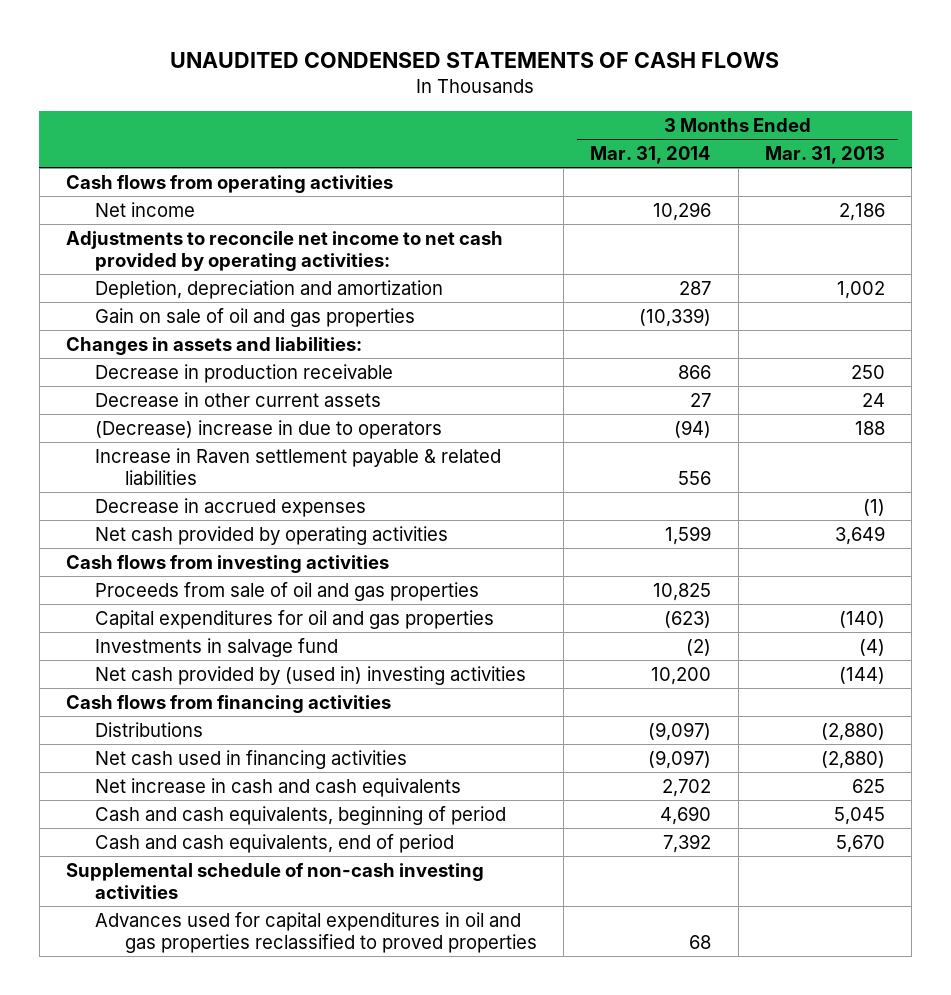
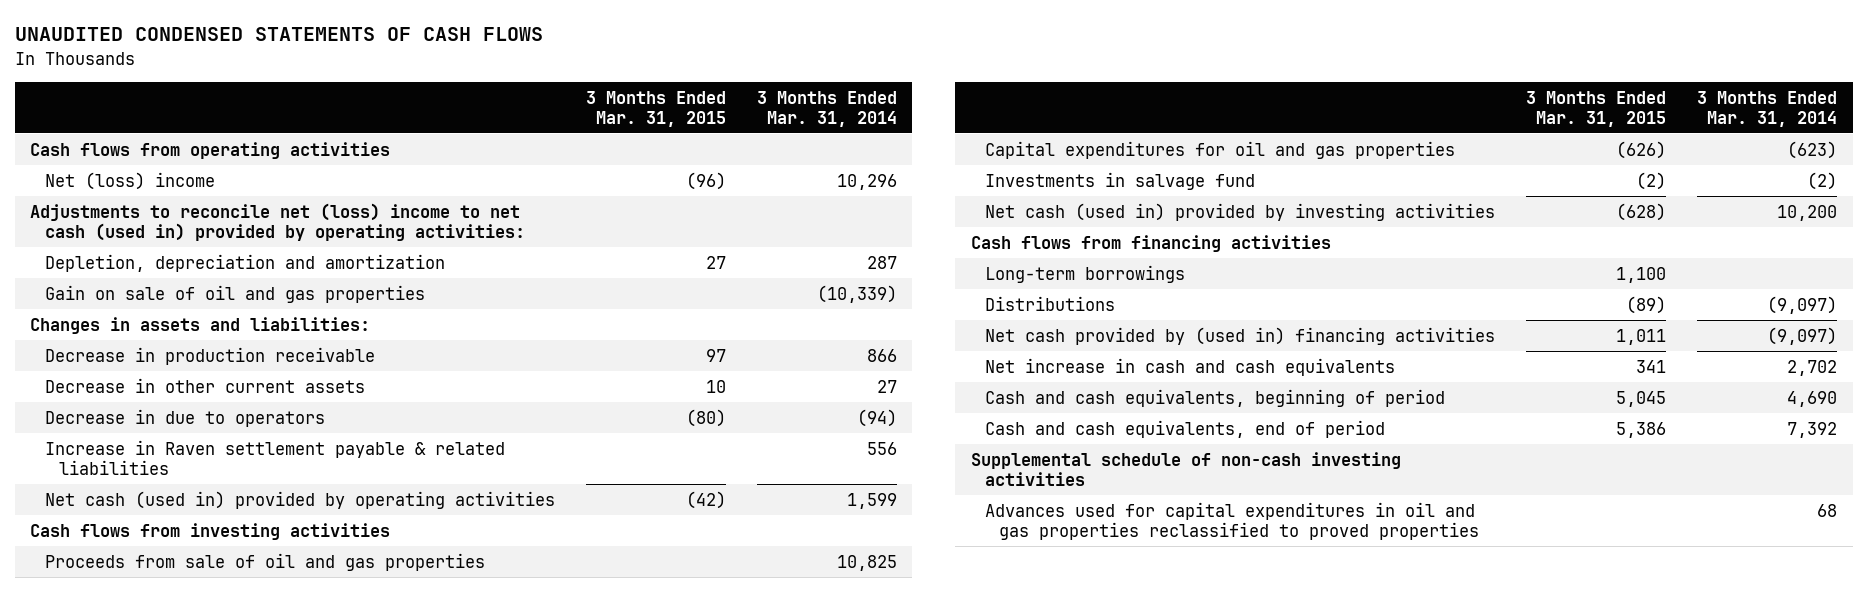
- | 3 Months Ended Mar. 31, 2014 | 3 Months Ended Mar. 31, 2013
+ | 3 Months Ended Mar. 31, 2015 | 3 Months Ended Mar. 31, 2014
- Net income | 10,296 | 2,186
- Adjustments to reconcile net income to net cash provided by operating activities:
+ Net (loss) income | (96) | 10,296
+ Adjustments to reconcile net (loss) income to net cash (used in) provided by operating activities:
- (Decrease) increase in due to operators | (94) | 188
+ Decrease in due to operators | (80) | (94)
- Decrease in accrued expenses | | (1)
- Net cash provided by operating activities | 1,599 | 3,649
+ Net cash (used in) provided by operating activities | (42) | 1,599
- Net cash provided by (used in) investing activities | 10,200 | (144)
+ Net cash (used in) provided by investing activities | (628) | 10,200
+ Long-term borrowings | 1,100 |
- Net cash used in financing activities | (9,097) | (2,880)
+ Net cash provided by (used in) financing activities | 1,011 | (9,097)

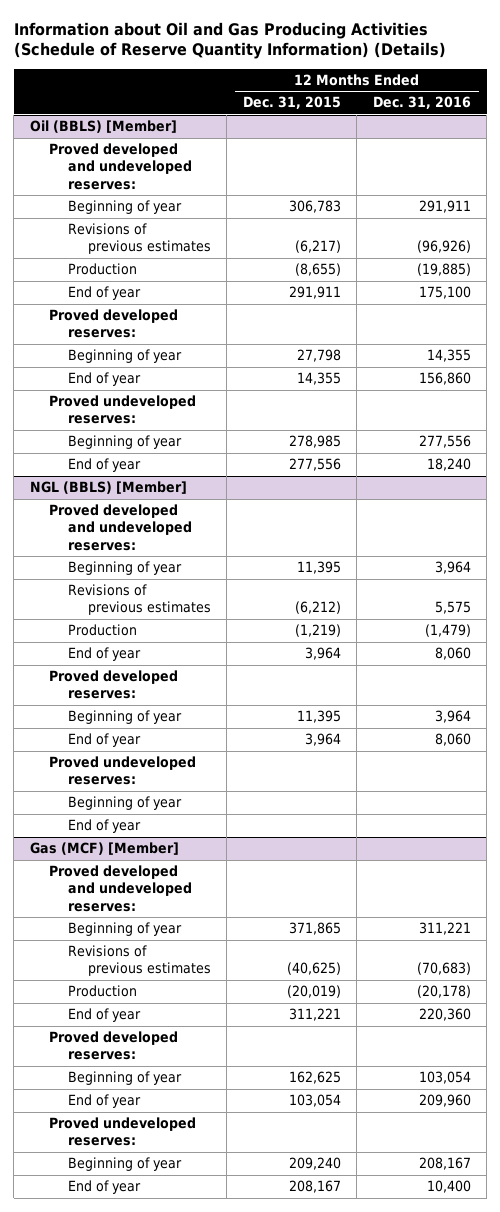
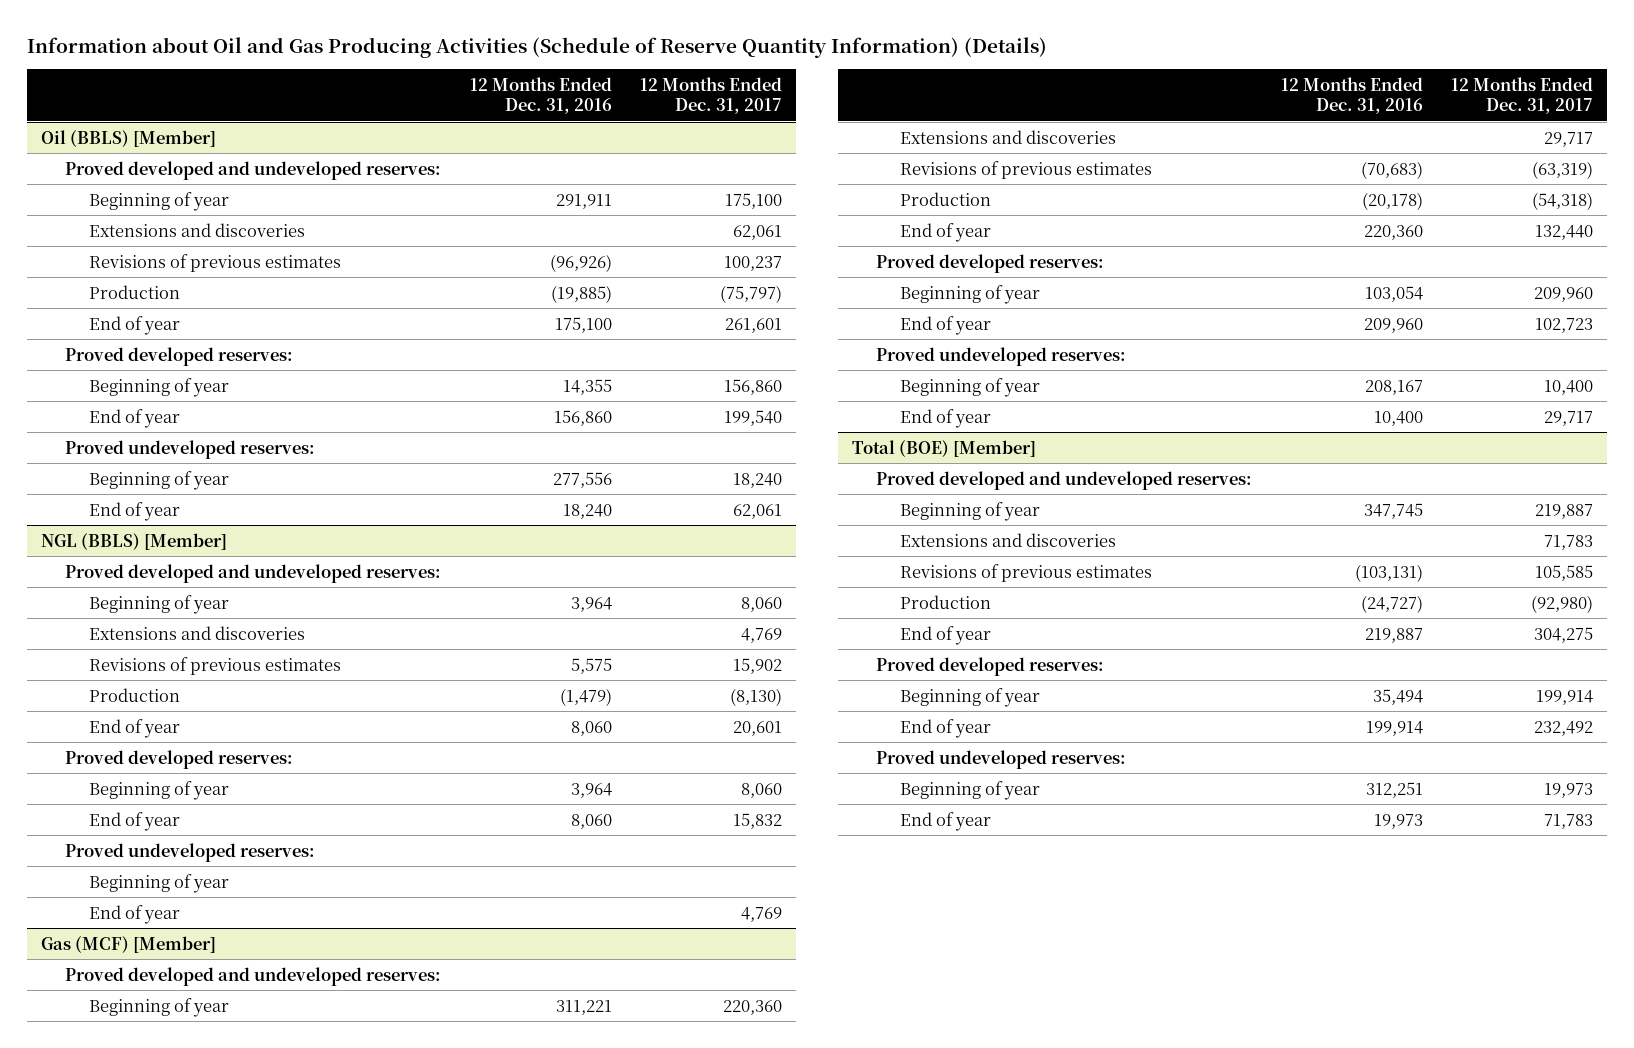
- | 12 Months Ended Dec. 31, 2015 | 12 Months Ended Dec. 31, 2016
+ | 12 Months Ended Dec. 31, 2016 | 12 Months Ended Dec. 31, 2017
@ Oil (BBLS) [Member]
+ Extensions and discoveries | | 62,061
@ NGL (BBLS) [Member]
+ Extensions and discoveries | | 4,769
@ Gas (MCF) [Member]
+ Extensions and discoveries | | 29,717
+ Total (BOE) [Member]
+ Proved developed and undeveloped reserves:
+ Beginning of year | 347,745 | 219,887
+ Extensions and discoveries | | 71,783
+ Revisions of previous estimates | (103,131) | 105,585
+ Production | (24,727) | (92,980)
+ End of year | 219,887 | 304,275
+ Proved developed reserves:
+ Beginning of year | 35,494 | 199,914
+ End of year | 199,914 | 232,492
+ Proved undeveloped reserves:
+ Beginning of year | 312,251 | 19,973
+ End of year | 19,973 | 71,783

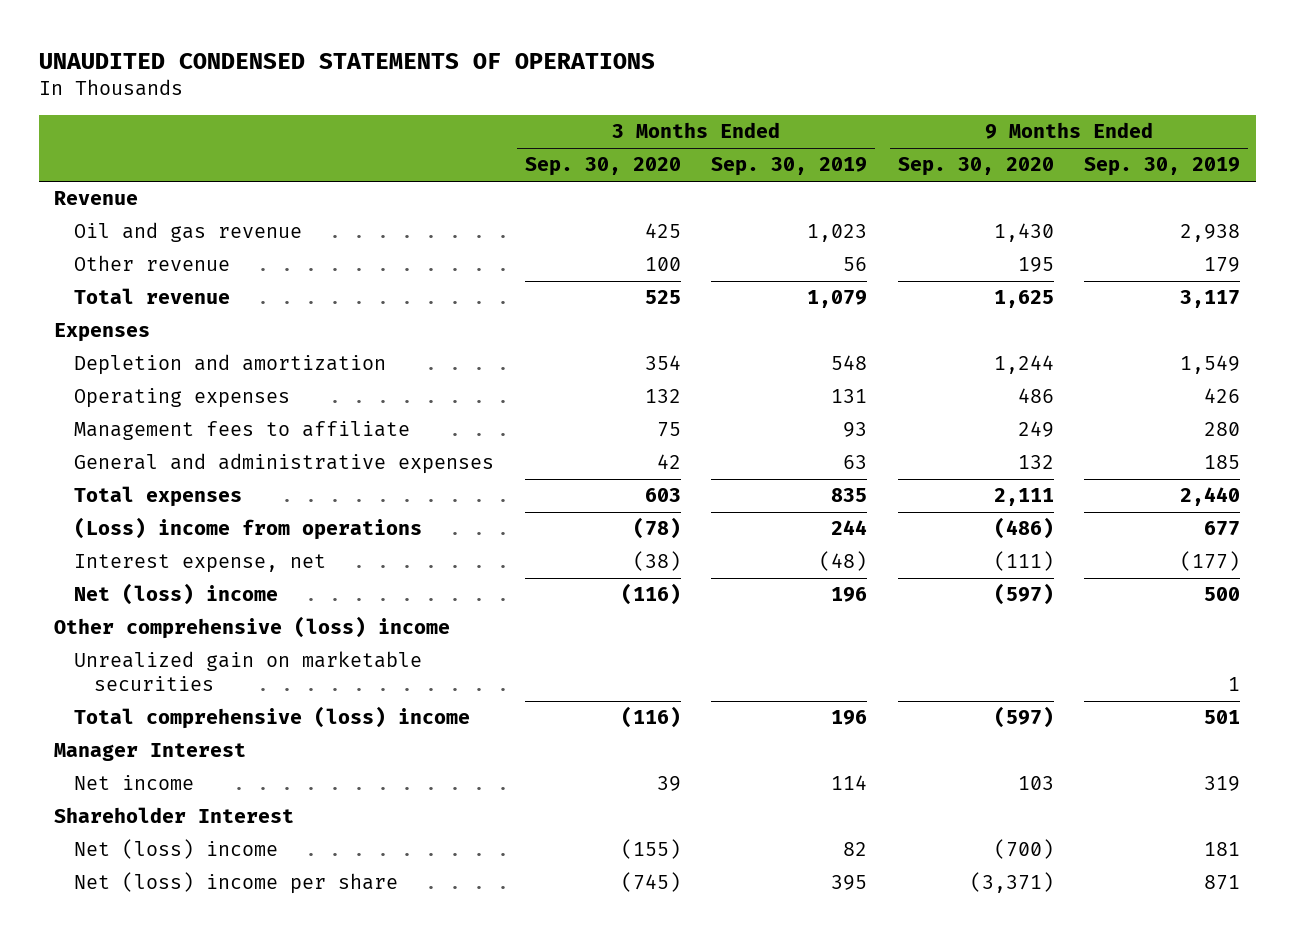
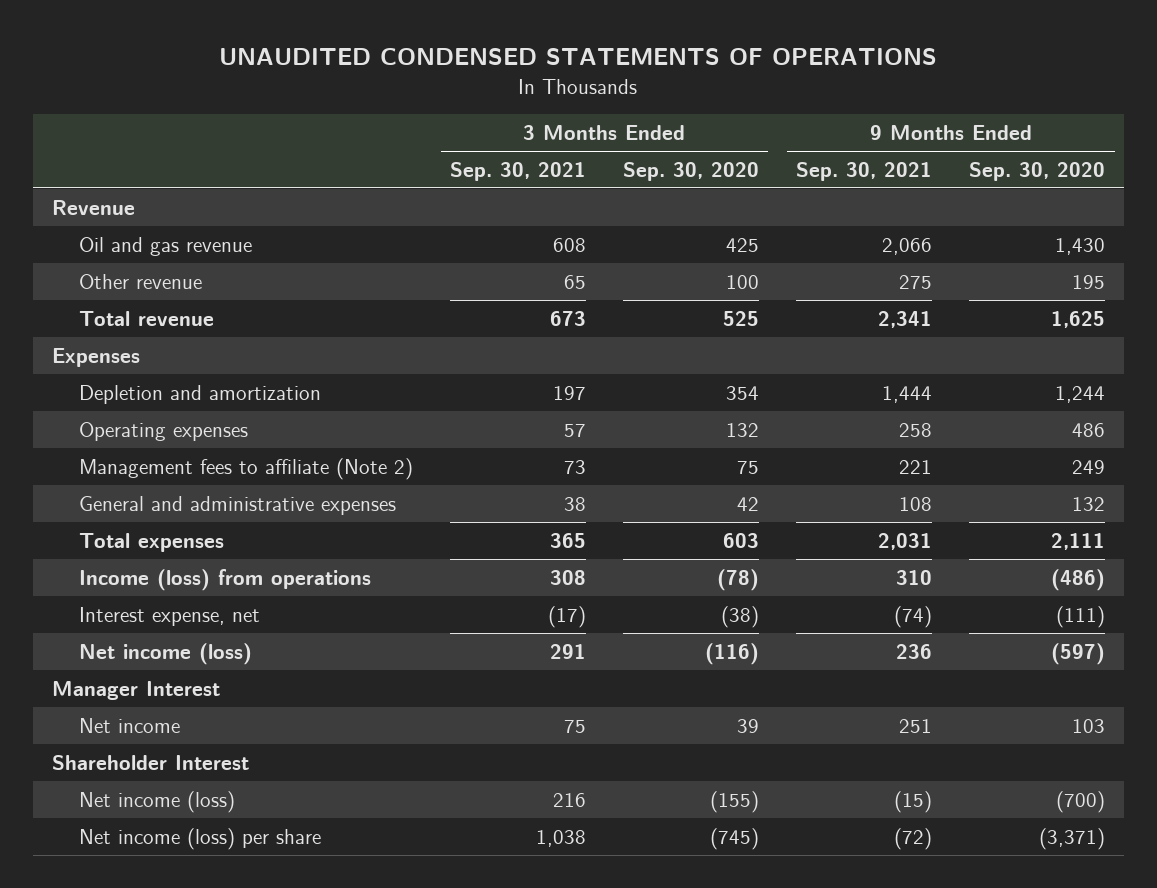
- | 3 Months Ended Sep. 30, 2020 | 3 Months Ended Sep. 30, 2019 | 9 Months Ended Sep. 30, 2020 | 9 Months Ended Sep. 30, 2019
+ | 3 Months Ended Sep. 30, 2021 | 3 Months Ended Sep. 30, 2020 | 9 Months Ended Sep. 30, 2021 | 9 Months Ended Sep. 30, 2020
- Management fees to affiliate | 75 | 93 | 249 | 280
+ Management fees to affiliate (Note 2) | 73 | 75 | 221 | 249
- (Loss) income from operations | (78) | 244 | (486) | 677
+ Income (loss) from operations | 308 | (78) | 310 | (486)
- Net (loss) income | (116) | 196 | (597) | 500
- Other comprehensive (loss) income
- Unrealized gain on marketable securities | | | | 1
- Total comprehensive (loss) income | (116) | 196 | (597) | 501
+ Net income (loss) | 291 | (116) | 236 | (597)
- Net (loss) income | (155) | 82 | (700) | 181
- Net (loss) income per share | (745) | 395 | (3,371) | 871
+ Net income (loss) | 216 | (155) | (15) | (700)
+ Net income (loss) per share | 1,038 | (745) | (72) | (3,371)

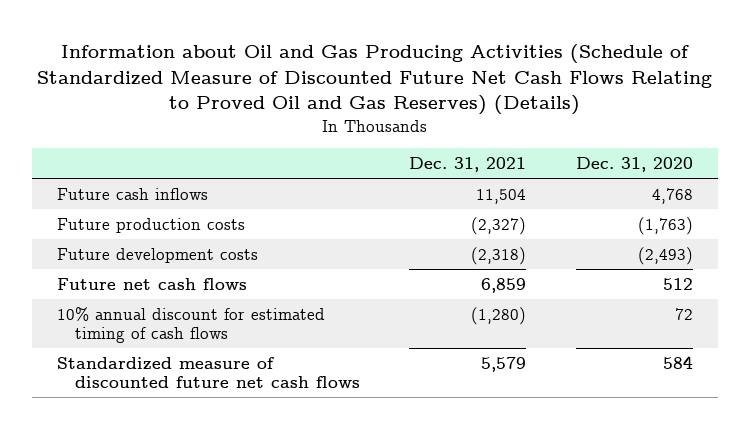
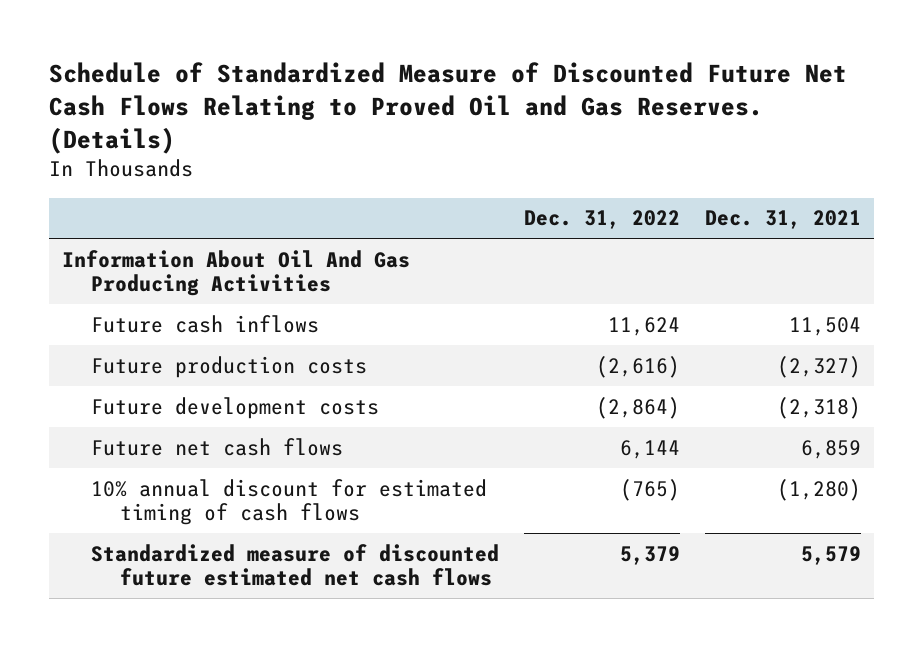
- Information about Oil and Gas Producing Activities (Schedule of Standardized Measure of Discounted Future Net Cash Flows Relating to Proved Oil and Gas Reserves) (Details)
+ Schedule of Standardized Measure of Discounted Future Net Cash Flows Relating to Proved Oil and Gas Reserves. (Details)
- | Dec. 31, 2021 | Dec. 31, 2020
+ | Dec. 31, 2022 | Dec. 31, 2021
+ Information About Oil And Gas Producing Activities
- Standardized measure of discounted future net cash flows | 5,579 | 584
+ Standardized measure of discounted future estimated net cash flows | 5,379 | 5,579

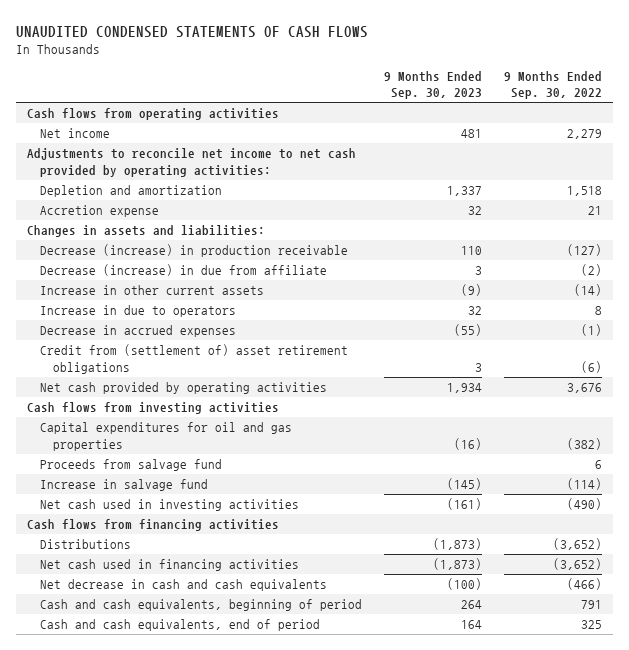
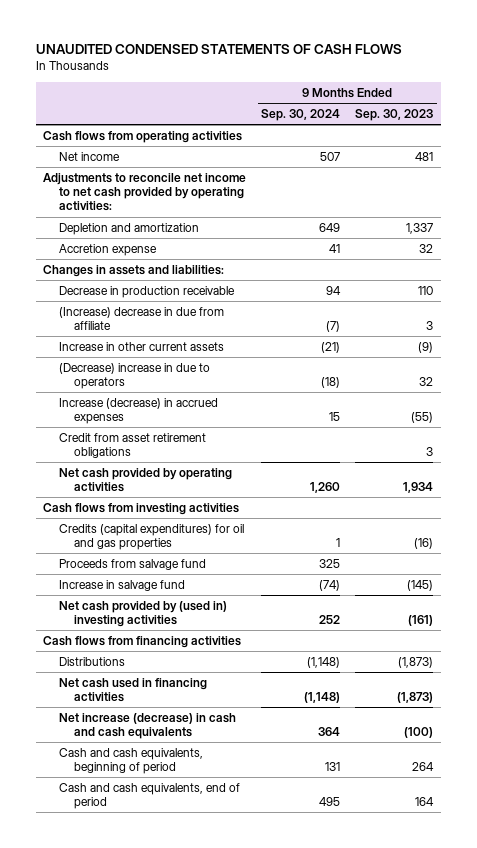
- | 9 Months Ended Sep. 30, 2023 | 9 Months Ended Sep. 30, 2022
+ | 9 Months Ended Sep. 30, 2024 | 9 Months Ended Sep. 30, 2023
- Decrease (increase) in production receivable | 110 | (127)
- Decrease (increase) in due from affiliate | 3 | (2)
+ Decrease in production receivable | 94 | 110
+ (Increase) decrease in due from affiliate | (7) | 3
- Increase in due to operators | 32 | 8
- Decrease in accrued expenses | (55) | (1)
- Credit from (settlement of) asset retirement obligations | 3 | (6)
+ (Decrease) increase in due to operators | (18) | 32
+ Increase (decrease) in accrued expenses | 15 | (55)
+ Credit from asset retirement obligations | | 3
- Capital expenditures for oil and gas properties | (16) | (382)
+ Credits (capital expenditures) for oil and gas properties | 1 | (16)
- Net cash used in investing activities | (161) | (490)
+ Net cash provided by (used in) investing activities | 252 | (161)
- Net decrease in cash and cash equivalents | (100) | (466)
+ Net increase (decrease) in cash and cash equivalents | 364 | (100)

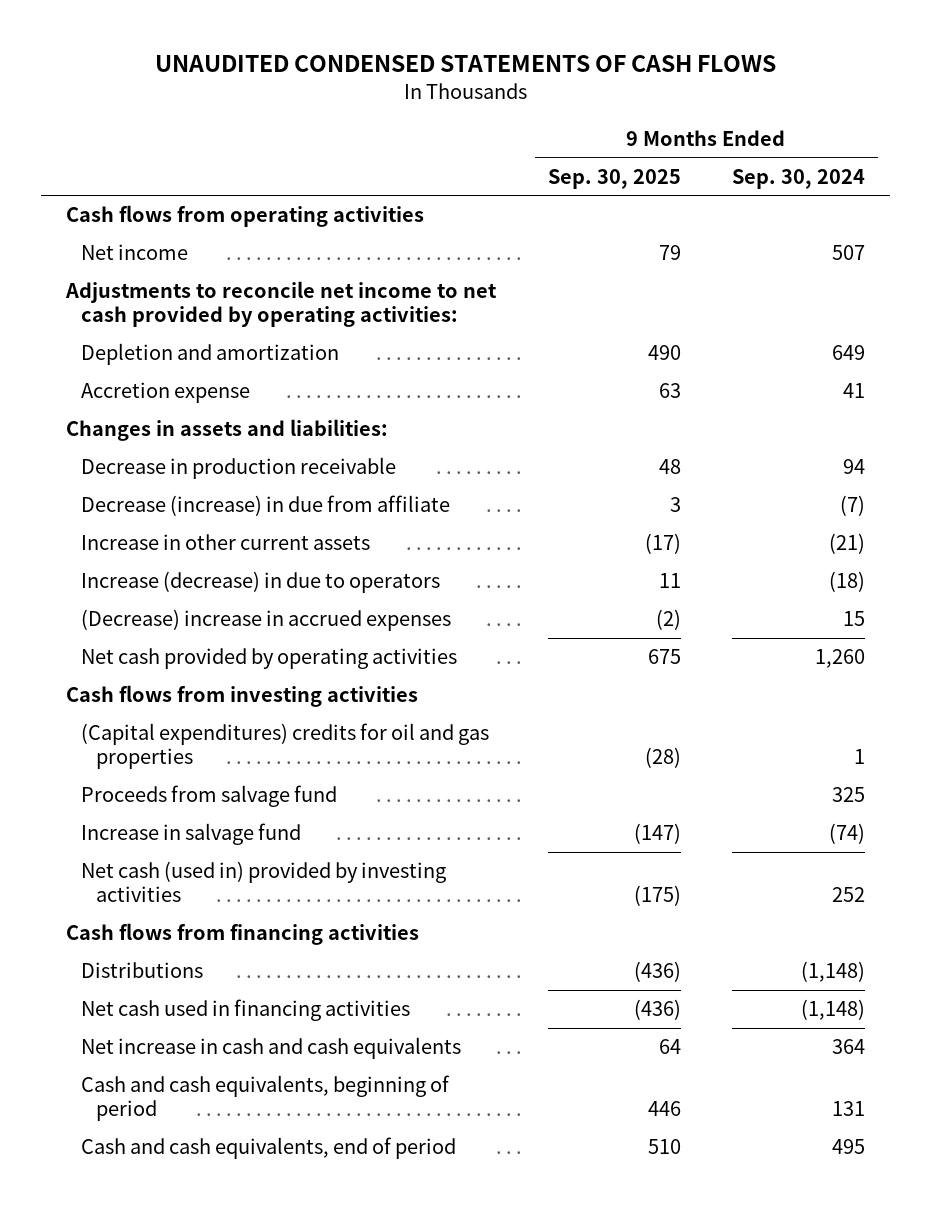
- | 9 Months Ended Sep. 30, 2024 | 9 Months Ended Sep. 30, 2023
+ | 9 Months Ended Sep. 30, 2025 | 9 Months Ended Sep. 30, 2024
- (Increase) decrease in due from affiliate | (7) | 3
+ Decrease (increase) in due from affiliate | 3 | (7)
- (Decrease) increase in due to operators | (18) | 32
- Increase (decrease) in accrued expenses | 15 | (55)
- Credit from asset retirement obligations | | 3
+ Increase (decrease) in due to operators | 11 | (18)
+ (Decrease) increase in accrued expenses | (2) | 15
- Credits (capital expenditures) for oil and gas properties | 1 | (16)
+ (Capital expenditures) credits for oil and gas properties | (28) | 1
- Net cash provided by (used in) investing activities | 252 | (161)
+ Net cash (used in) provided by investing activities | (175) | 252
- Net increase (decrease) in cash and cash equivalents | 364 | (100)
+ Net increase in cash and cash equivalents | 64 | 364

